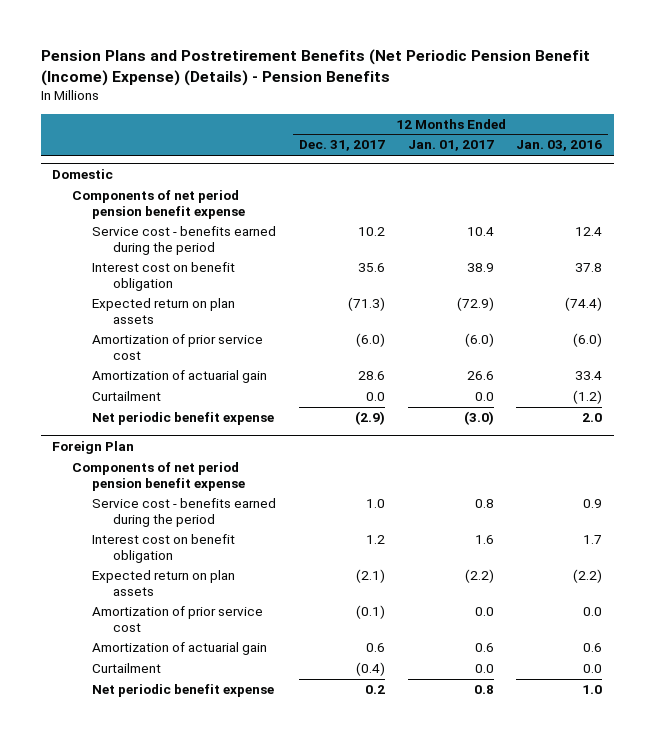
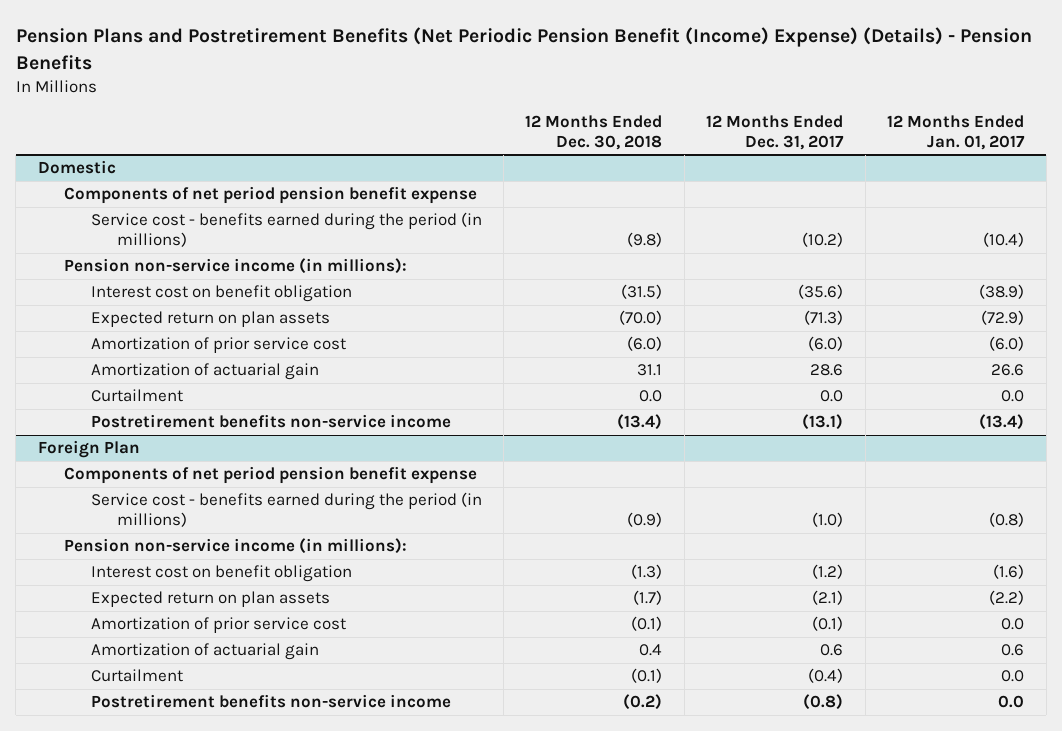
- | 12 Months Ended Dec. 31, 2017 | 12 Months Ended Jan. 01, 2017 | 12 Months Ended Jan. 03, 2016
+ | 12 Months Ended Dec. 30, 2018 | 12 Months Ended Dec. 31, 2017 | 12 Months Ended Jan. 01, 2017
@ Domestic
- Service cost - benefits earned during the period | 10.2 | 10.4 | 12.4
- Interest cost on benefit obligation | 35.6 | 38.9 | 37.8
+ Service cost - benefits earned during the period (in millions) | (9.8) | (10.2) | (10.4)
+ Pension non-service income (in millions):
+ Interest cost on benefit obligation | (31.5) | (35.6) | (38.9)
- Net periodic benefit expense | (2.9) | (3.0) | 2.0
+ Postretirement benefits non-service income | (13.4) | (13.1) | (13.4)
@ Foreign Plan
- Service cost - benefits earned during the period | 1.0 | 0.8 | 0.9
- Interest cost on benefit obligation | 1.2 | 1.6 | 1.7
+ Service cost - benefits earned during the period (in millions) | (0.9) | (1.0) | (0.8)
+ Pension non-service income (in millions):
+ Interest cost on benefit obligation | (1.3) | (1.2) | (1.6)
- Net periodic benefit expense | 0.2 | 0.8 | 1.0
+ Postretirement benefits non-service income | (0.2) | (0.8) | 0.0

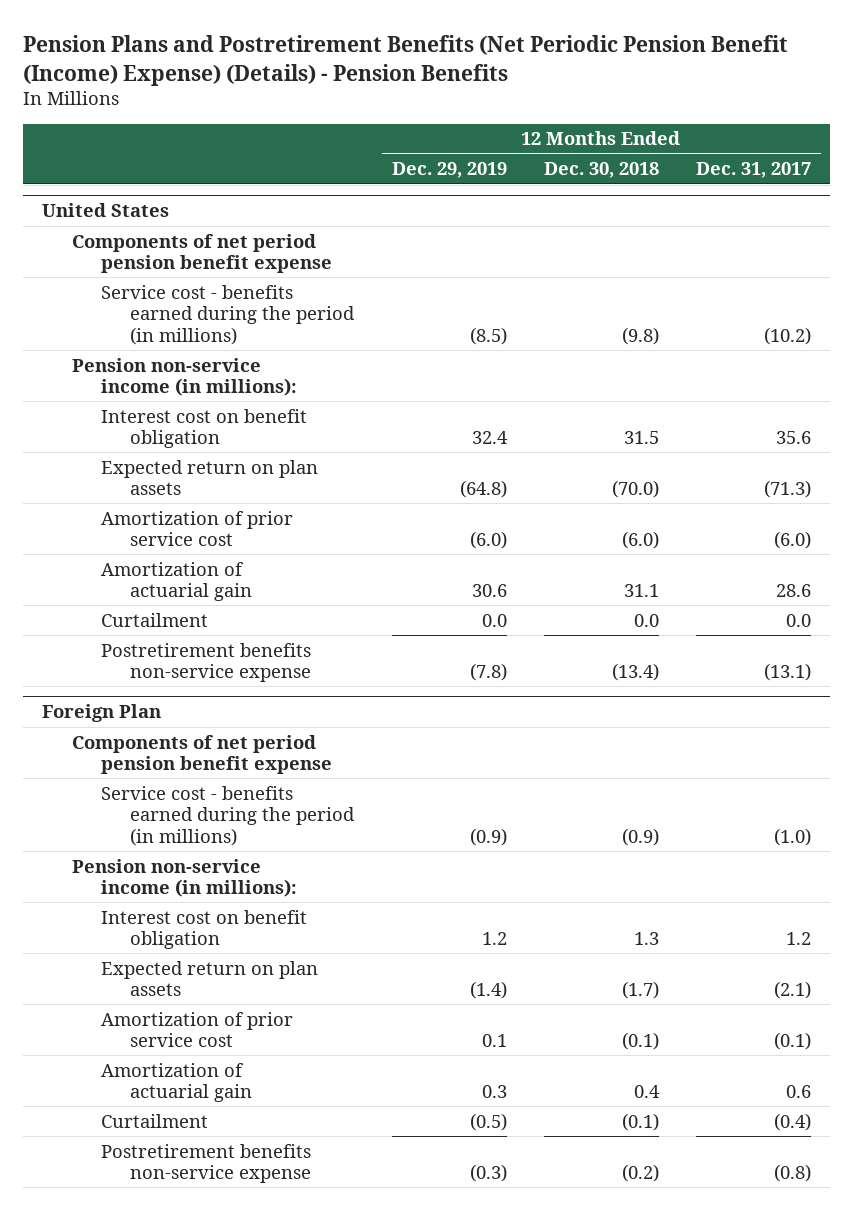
- | 12 Months Ended Dec. 30, 2018 | 12 Months Ended Dec. 31, 2017 | 12 Months Ended Jan. 01, 2017
+ | 12 Months Ended Dec. 29, 2019 | 12 Months Ended Dec. 30, 2018 | 12 Months Ended Dec. 31, 2017
- Domestic
+ United States
- Interest cost on benefit obligation | (31.5) | (35.6) | (38.9)
+ Interest cost on benefit obligation | 32.4 | 31.5 | 35.6
- Postretirement benefits non-service income | (13.4) | (13.1) | (13.4)
+ Postretirement benefits non-service expense | (7.8) | (13.4) | (13.1)
@ Foreign Plan
- Interest cost on benefit obligation | (1.3) | (1.2) | (1.6)
+ Interest cost on benefit obligation | 1.2 | 1.3 | 1.2
- Postretirement benefits non-service income | (0.2) | (0.8) | 0.0
+ Postretirement benefits non-service expense | (0.3) | (0.2) | (0.8)

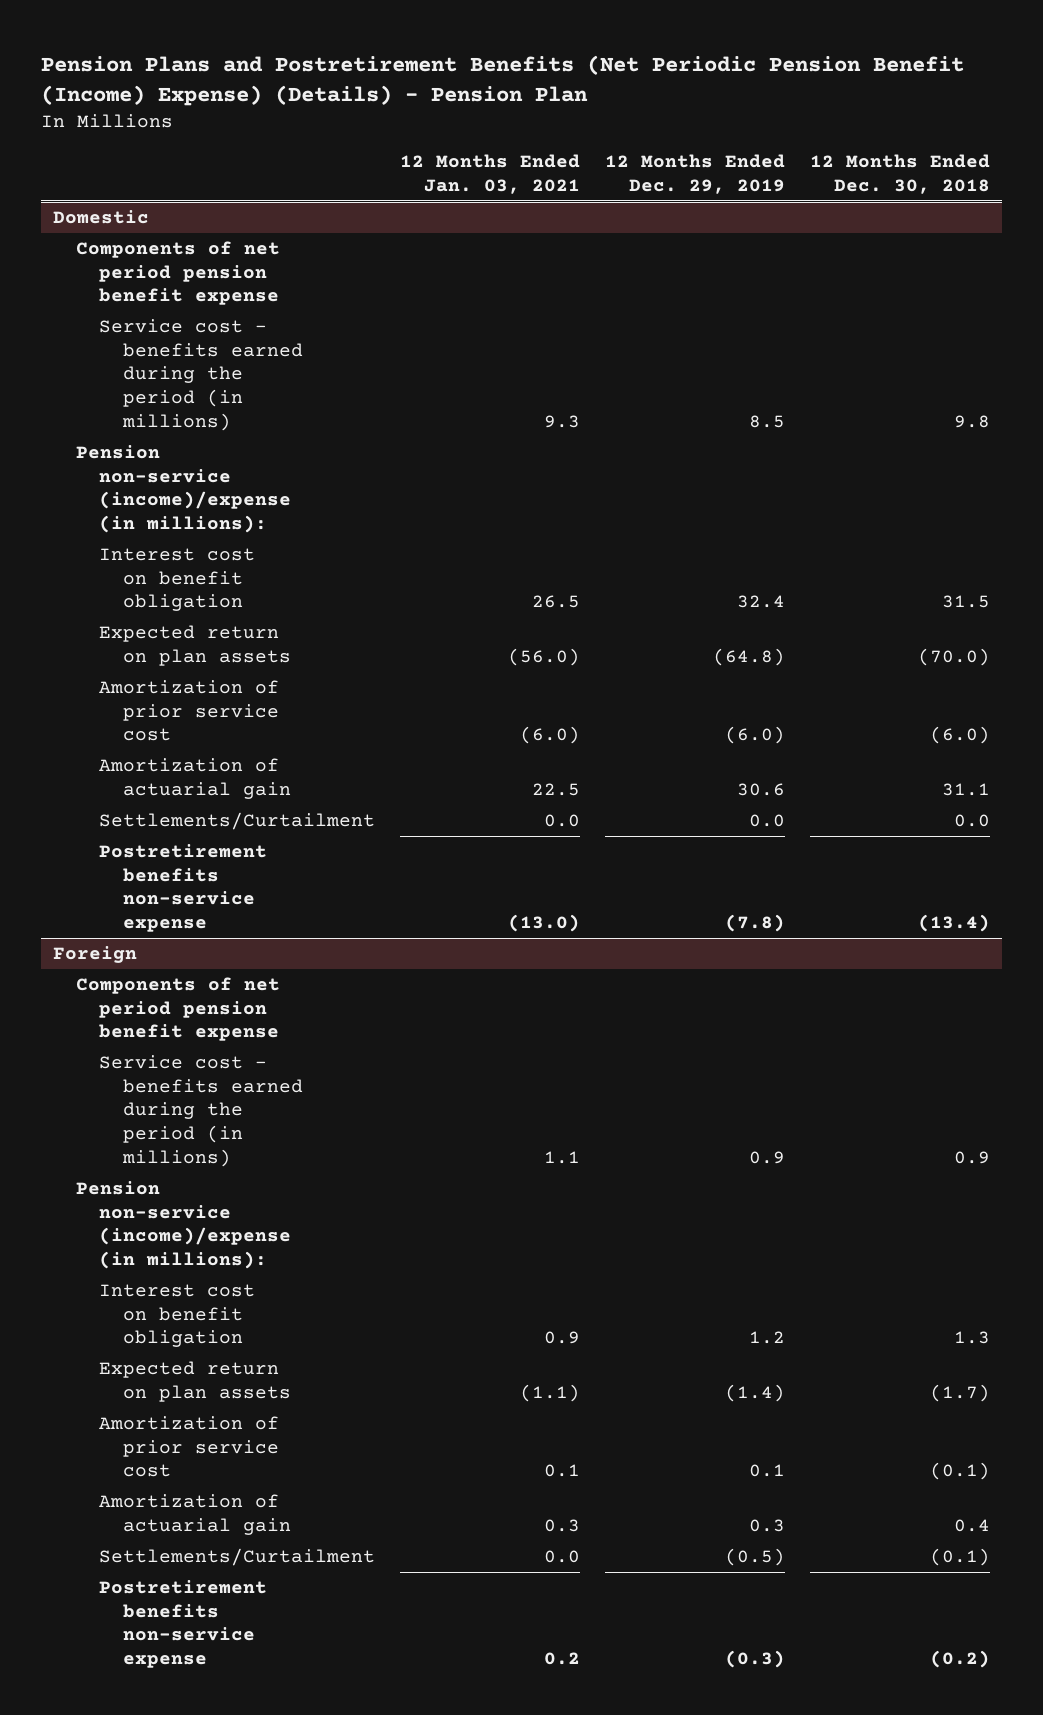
- Pension Plans and Postretirement Benefits (Net Periodic Pension Benefit (Income) Expense) (Details) - Pension Benefits
+ Pension Plans and Postretirement Benefits (Net Periodic Pension Benefit (Income) Expense) (Details) - Pension Plan
- | 12 Months Ended Dec. 29, 2019 | 12 Months Ended Dec. 30, 2018 | 12 Months Ended Dec. 31, 2017
+ | 12 Months Ended Jan. 03, 2021 | 12 Months Ended Dec. 29, 2019 | 12 Months Ended Dec. 30, 2018
- United States
+ Domestic
- Service cost - benefits earned during the period (in millions) | (8.5) | (9.8) | (10.2)
- Pension non-service income (in millions):
+ Service cost - benefits earned during the period (in millions) | 9.3 | 8.5 | 9.8
+ Pension non-service (income)/expense (in millions):
- Curtailment | 0.0 | 0.0 | 0.0
+ Settlements/Curtailment | 0.0 | 0.0 | 0.0
- Foreign Plan
+ Foreign
- Service cost - benefits earned during the period (in millions) | (0.9) | (0.9) | (1.0)
- Pension non-service income (in millions):
+ Service cost - benefits earned during the period (in millions) | 1.1 | 0.9 | 0.9
+ Pension non-service (income)/expense (in millions):
- Curtailment | (0.5) | (0.1) | (0.4)
+ Settlements/Curtailment | 0.0 | (0.5) | (0.1)

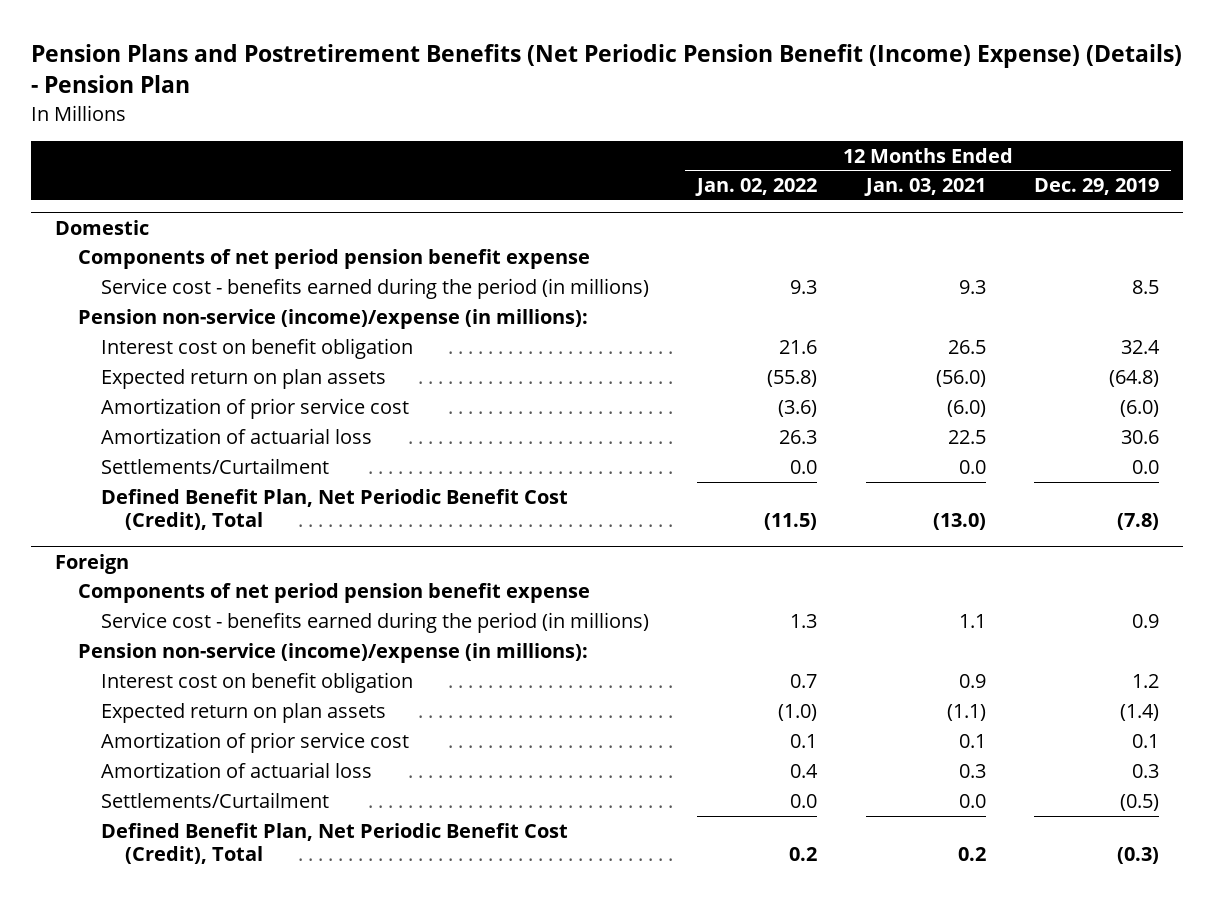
- | 12 Months Ended Jan. 03, 2021 | 12 Months Ended Dec. 29, 2019 | 12 Months Ended Dec. 30, 2018
+ | 12 Months Ended Jan. 02, 2022 | 12 Months Ended Jan. 03, 2021 | 12 Months Ended Dec. 29, 2019
@ Domestic
- Amortization of actuarial gain | 22.5 | 30.6 | 31.1
+ Amortization of actuarial loss | 26.3 | 22.5 | 30.6
- Postretirement benefits non-service expense | (13.0) | (7.8) | (13.4)
+ Defined Benefit Plan, Net Periodic Benefit Cost (Credit), Total | (11.5) | (13.0) | (7.8)
@ Foreign
- Amortization of actuarial gain | 0.3 | 0.3 | 0.4
+ Amortization of actuarial loss | 0.4 | 0.3 | 0.3
- Postretirement benefits non-service expense | 0.2 | (0.3) | (0.2)
+ Defined Benefit Plan, Net Periodic Benefit Cost (Credit), Total | 0.2 | 0.2 | (0.3)

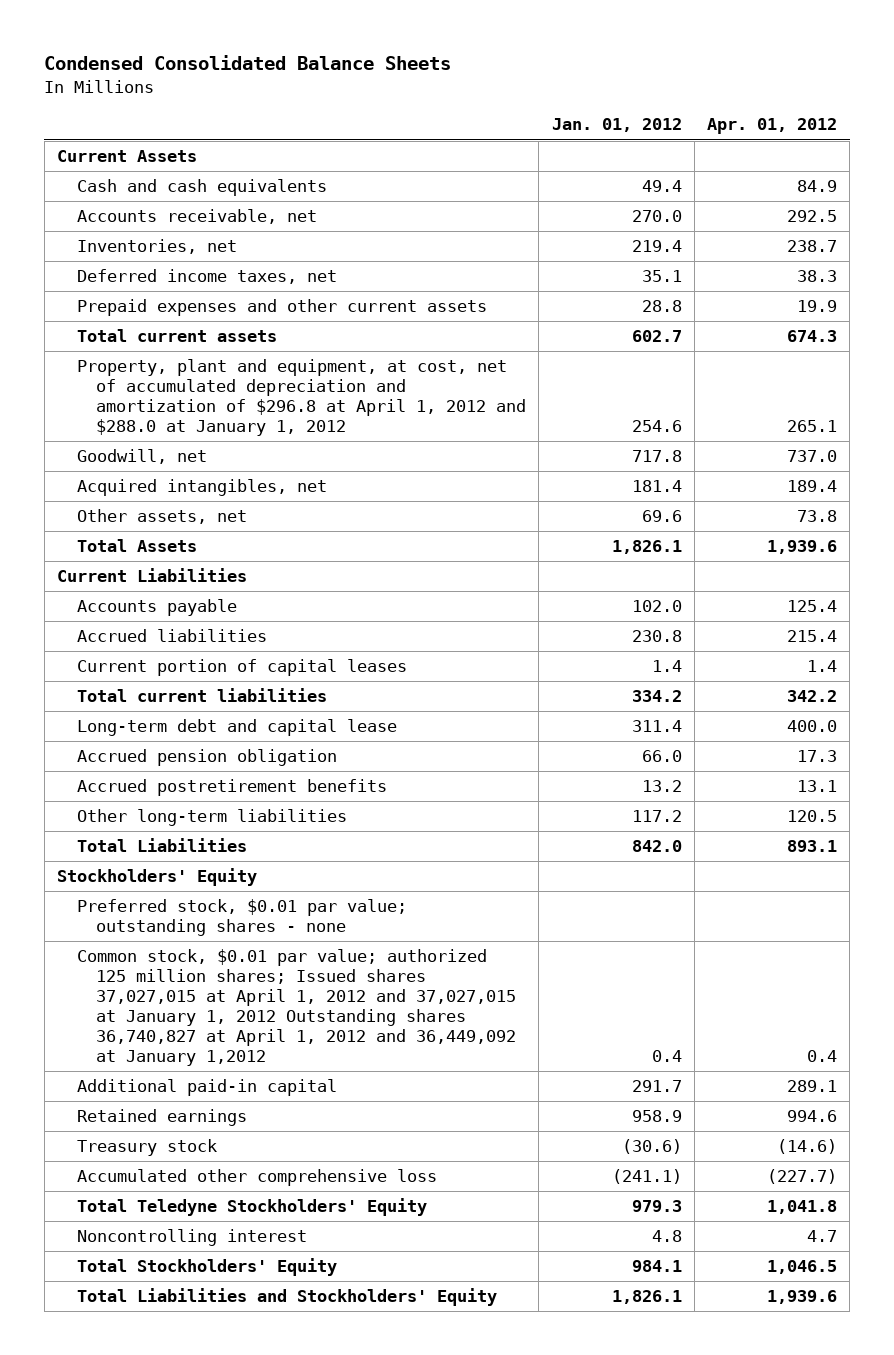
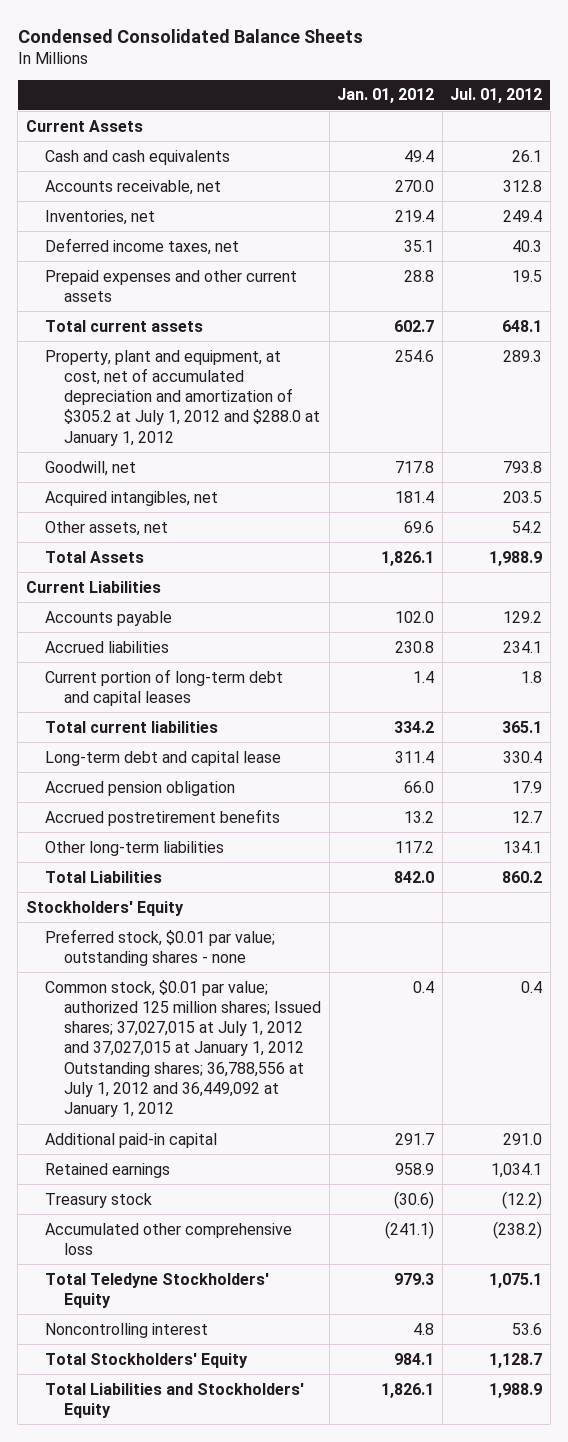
- | Jan. 01, 2012 | Apr. 01, 2012
+ | Jan. 01, 2012 | Jul. 01, 2012
- Property, plant and equipment, at cost, net of accumulated depreciation and amortization of $296.8 at April 1, 2012 and $288.0 at January 1, 2012 | 254.6 | 265.1
+ Property, plant and equipment, at cost, net of accumulated depreciation and amortization of $305.2 at July 1, 2012 and $288.0 at January 1, 2012 | 254.6 | 289.3
- Current portion of capital leases | 1.4 | 1.4
+ Current portion of long-term debt and capital leases | 1.4 | 1.8
- Common stock, $0.01 par value; authorized 125 million shares; Issued shares 37,027,015 at April 1, 2012 and 37,027,015 at January 1, 2012 Outstanding shares 36,740,827 at April 1, 2012 and 36,449,092 at January 1,2012 | 0.4 | 0.4
+ Common stock, $0.01 par value; authorized 125 million shares; Issued shares; 37,027,015 at July 1, 2012 and 37,027,015 at January 1, 2012 Outstanding shares; 36,788,556 at July 1, 2012 and 36,449,092 at January 1, 2012 | 0.4 | 0.4

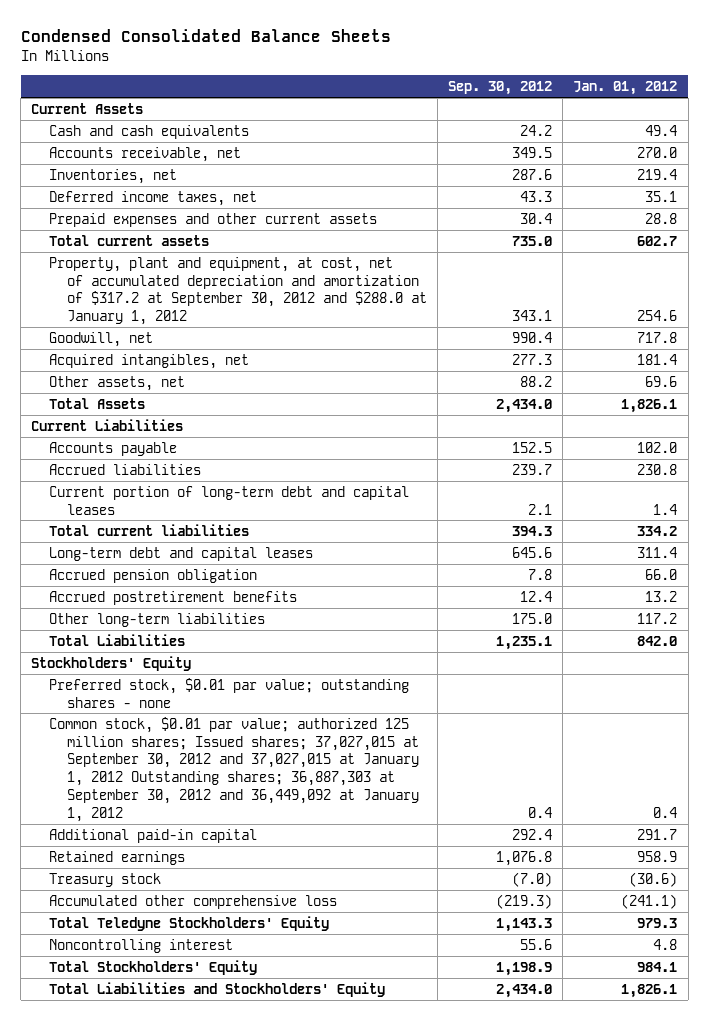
- | Jan. 01, 2012 | Jul. 01, 2012
+ | Sep. 30, 2012 | Jan. 01, 2012
- Property, plant and equipment, at cost, net of accumulated depreciation and amortization of $305.2 at July 1, 2012 and $288.0 at January 1, 2012 | 254.6 | 289.3
+ Property, plant and equipment, at cost, net of accumulated depreciation and amortization of $317.2 at September 30, 2012 and $288.0 at January 1, 2012 | 343.1 | 254.6
- Long-term debt and capital lease | 311.4 | 330.4
+ Long-term debt and capital leases | 645.6 | 311.4
- Common stock, $0.01 par value; authorized 125 million shares; Issued shares; 37,027,015 at July 1, 2012 and 37,027,015 at January 1, 2012 Outstanding shares; 36,788,556 at July 1, 2012 and 36,449,092 at January 1, 2012 | 0.4 | 0.4
+ Common stock, $0.01 par value; authorized 125 million shares; Issued shares; 37,027,015 at September 30, 2012 and 37,027,015 at January 1, 2012 Outstanding shares; 36,887,303 at September 30, 2012 and 36,449,092 at January 1, 2012 | 0.4 | 0.4

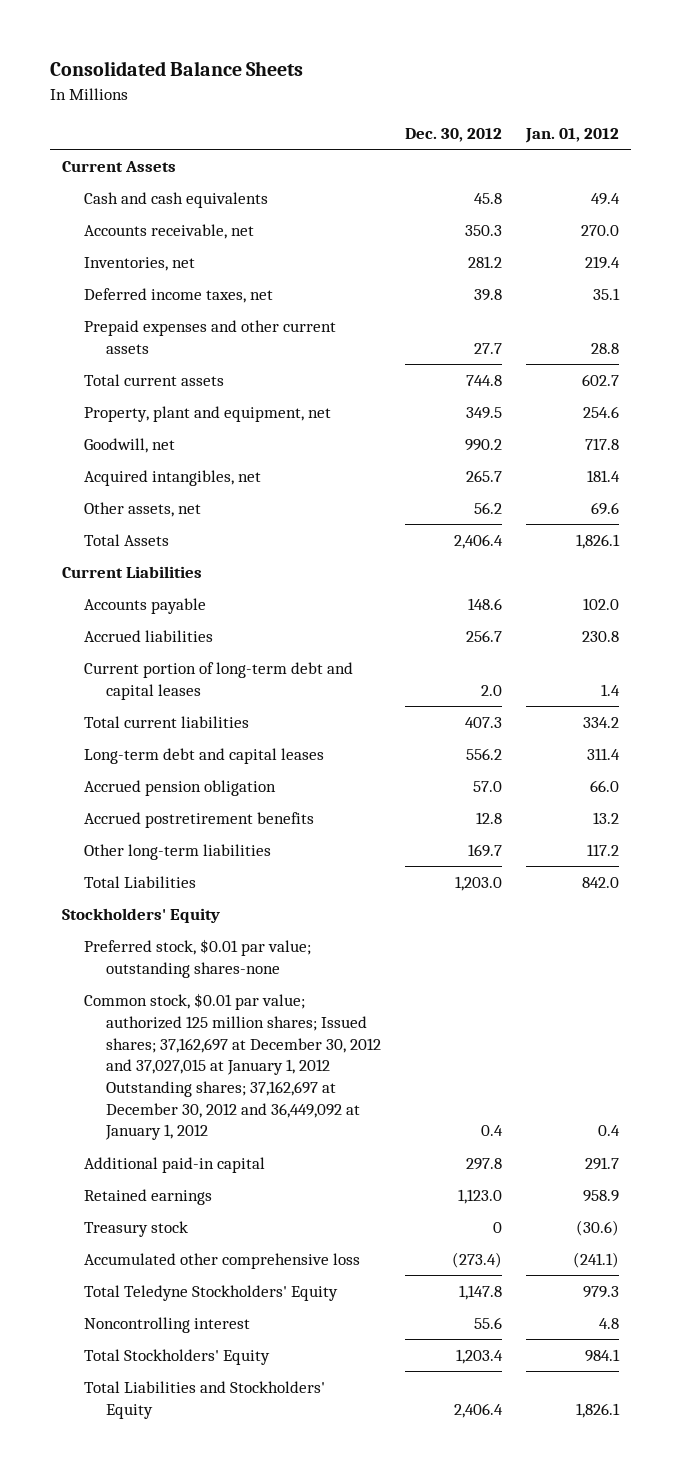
- Condensed Consolidated Balance Sheets
+ Consolidated Balance Sheets
- | Sep. 30, 2012 | Jan. 01, 2012
+ | Dec. 30, 2012 | Jan. 01, 2012
- Property, plant and equipment, at cost, net of accumulated depreciation and amortization of $317.2 at September 30, 2012 and $288.0 at January 1, 2012 | 343.1 | 254.6
+ Property, plant and equipment, net | 349.5 | 254.6
- Preferred stock, $0.01 par value; outstanding shares - none
- Common stock, $0.01 par value; authorized 125 million shares; Issued shares; 37,027,015 at September 30, 2012 and 37,027,015 at January 1, 2012 Outstanding shares; 36,887,303 at September 30, 2012 and 36,449,092 at January 1, 2012 | 0.4 | 0.4
+ Preferred stock, $0.01 par value; outstanding shares-none
+ Common stock, $0.01 par value; authorized 125 million shares; Issued shares; 37,162,697 at December 30, 2012 and 37,027,015 at January 1, 2012 Outstanding shares; 37,162,697 at December 30, 2012 and 36,449,092 at January 1, 2012 | 0.4 | 0.4

